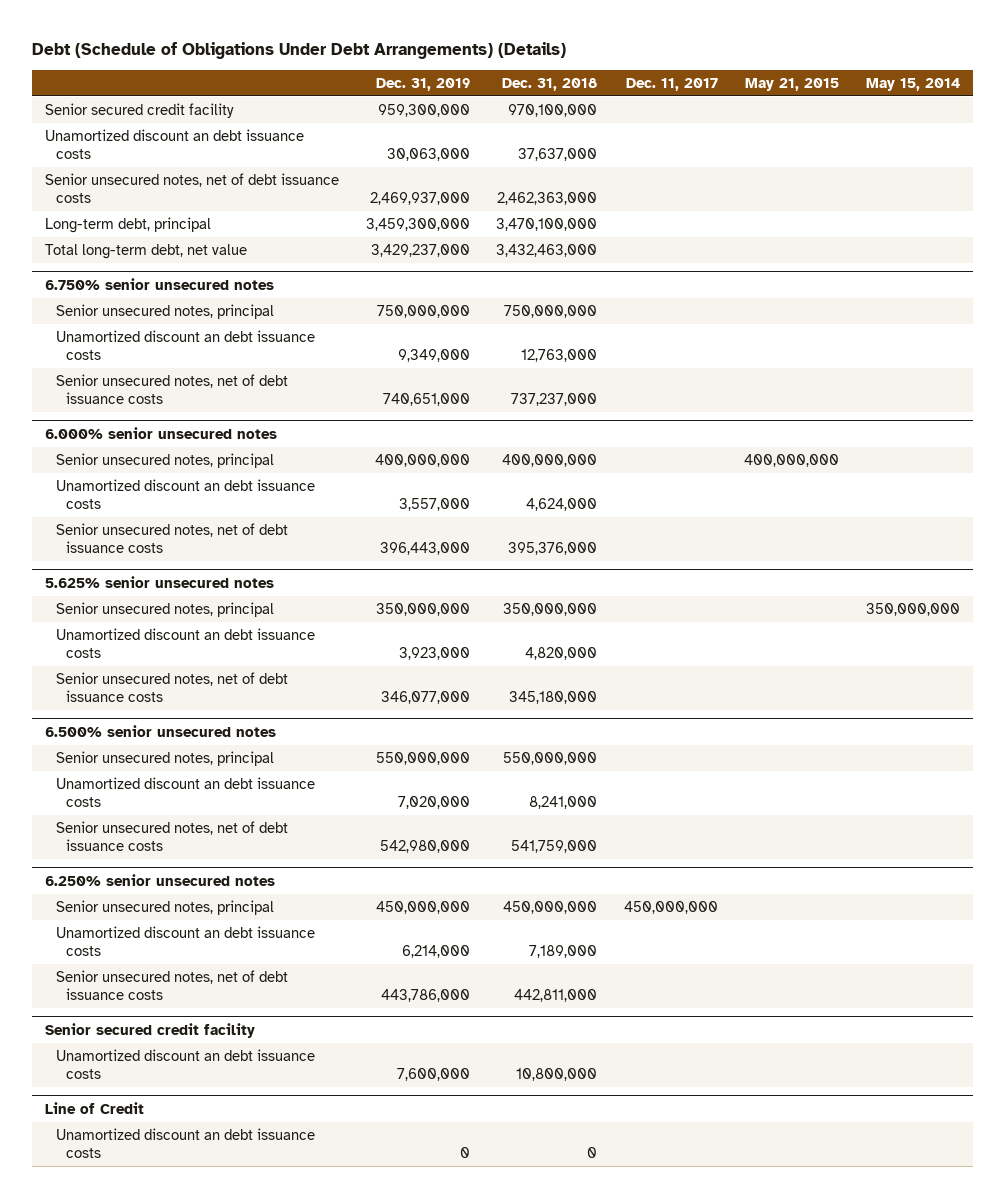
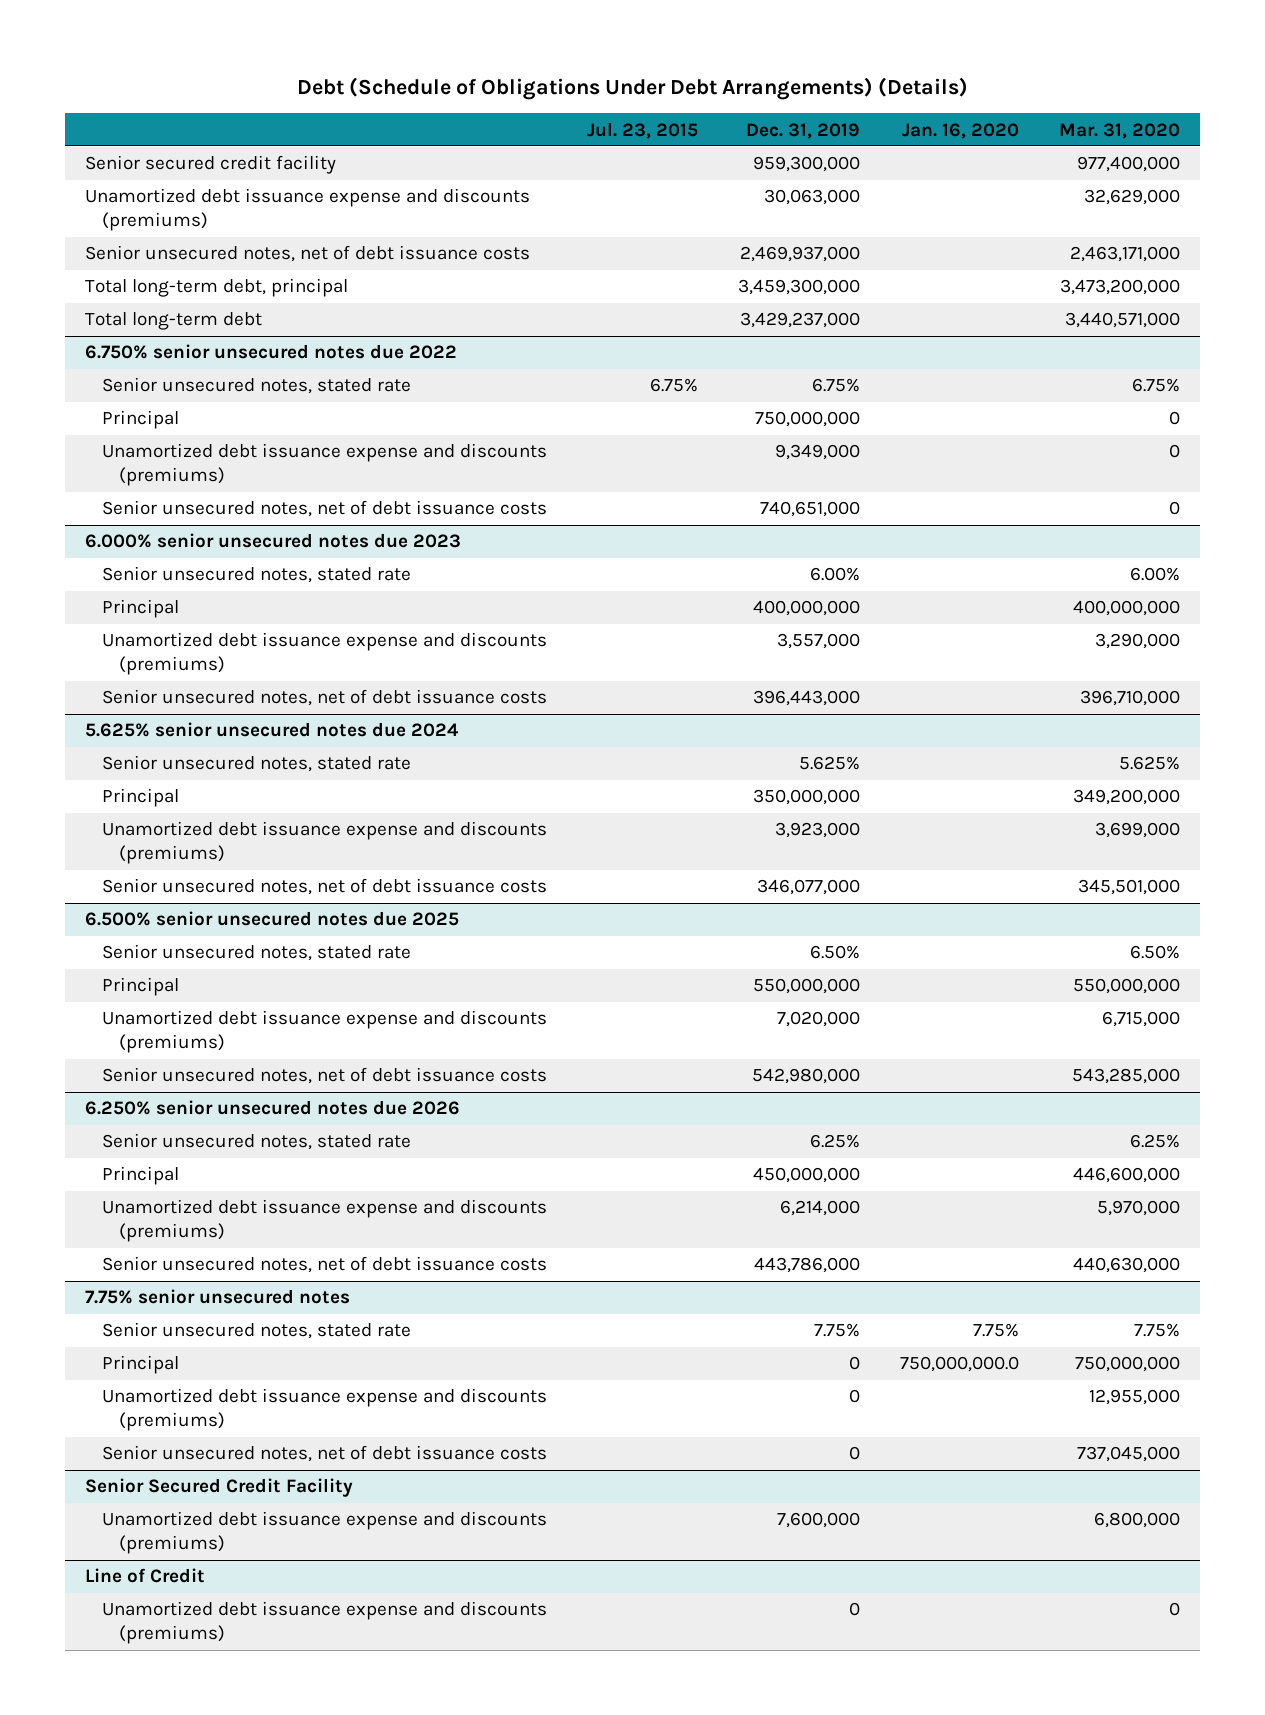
- | Dec. 31, 2019 | Dec. 31, 2018 | Dec. 11, 2017 | May 21, 2015 | May 15, 2014
+ | Jul. 23, 2015 | Dec. 31, 2019 | Jan. 16, 2020 | Mar. 31, 2020
- Unamortized discount an debt issuance costs | 30,063,000 | 37,637,000 | | |
+ Unamortized debt issuance expense and discounts (premiums) | | 30,063,000 | | 32,629,000
- Long-term debt, principal | 3,459,300,000 | 3,470,100,000 | | |
- Total long-term debt, net value | 3,429,237,000 | 3,432,463,000 | | |
- 6.750% senior unsecured notes
- Senior unsecured notes, principal | 750,000,000 | 750,000,000 | | |
- Unamortized discount an debt issuance costs | 9,349,000 | 12,763,000 | | |
+ Total long-term debt, principal | | 3,459,300,000 | | 3,473,200,000
+ Total long-term debt | | 3,429,237,000 | | 3,440,571,000
+ 6.750% senior unsecured notes due 2022
+ Senior unsecured notes, stated rate | 6.75% | 6.75% | | 6.75%
+ Principal | | 750,000,000 | | 0
+ Unamortized debt issuance expense and discounts (premiums) | | 9,349,000 | | 0
- 6.000% senior unsecured notes
- Senior unsecured notes, principal | 400,000,000 | 400,000,000 | | 400,000,000 |
- Unamortized discount an debt issuance costs | 3,557,000 | 4,624,000 | | |
+ 6.000% senior unsecured notes due 2023
+ Senior unsecured notes, stated rate | | 6.00% | | 6.00%
+ Principal | | 400,000,000 | | 400,000,000
+ Unamortized debt issuance expense and discounts (premiums) | | 3,557,000 | | 3,290,000
- 5.625% senior unsecured notes
- Senior unsecured notes, principal | 350,000,000 | 350,000,000 | | | 350,000,000
- Unamortized discount an debt issuance costs | 3,923,000 | 4,820,000 | | |
+ 5.625% senior unsecured notes due 2024
+ Senior unsecured notes, stated rate | | 5.625% | | 5.625%
+ Principal | | 350,000,000 | | 349,200,000
+ Unamortized debt issuance expense and discounts (premiums) | | 3,923,000 | | 3,699,000
- 6.500% senior unsecured notes
- Senior unsecured notes, principal | 550,000,000 | 550,000,000 | | |
- Unamortized discount an debt issuance costs | 7,020,000 | 8,241,000 | | |
+ 6.500% senior unsecured notes due 2025
+ Senior unsecured notes, stated rate | | 6.50% | | 6.50%
+ Principal | | 550,000,000 | | 550,000,000
+ Unamortized debt issuance expense and discounts (premiums) | | 7,020,000 | | 6,715,000
- 6.250% senior unsecured notes
- Senior unsecured notes, principal | 450,000,000 | 450,000,000 | 450,000,000 | |
- Unamortized discount an debt issuance costs | 6,214,000 | 7,189,000 | | |
+ 6.250% senior unsecured notes due 2026
+ Senior unsecured notes, stated rate | | 6.25% | | 6.25%
+ Principal | | 450,000,000 | | 446,600,000
+ Unamortized debt issuance expense and discounts (premiums) | | 6,214,000 | | 5,970,000
- Senior secured credit facility
- Unamortized discount an debt issuance costs | 7,600,000 | 10,800,000 | | |
+ 7.75% senior unsecured notes
+ Senior unsecured notes, stated rate | | 7.75% | 7.75% | 7.75%
+ Principal | | 0 | 750,000,000.0 | 750,000,000
+ Unamortized debt issuance expense and discounts (premiums) | | 0 | | 12,955,000
+ Senior unsecured notes, net of debt issuance costs | | 0 | | 737,045,000
+ Senior Secured Credit Facility
+ Unamortized debt issuance expense and discounts (premiums) | | 7,600,000 | | 6,800,000
@ Line of Credit
- Unamortized discount an debt issuance costs | 0 | 0 | | |
+ Unamortized debt issuance expense and discounts (premiums) | | 0 | | 0

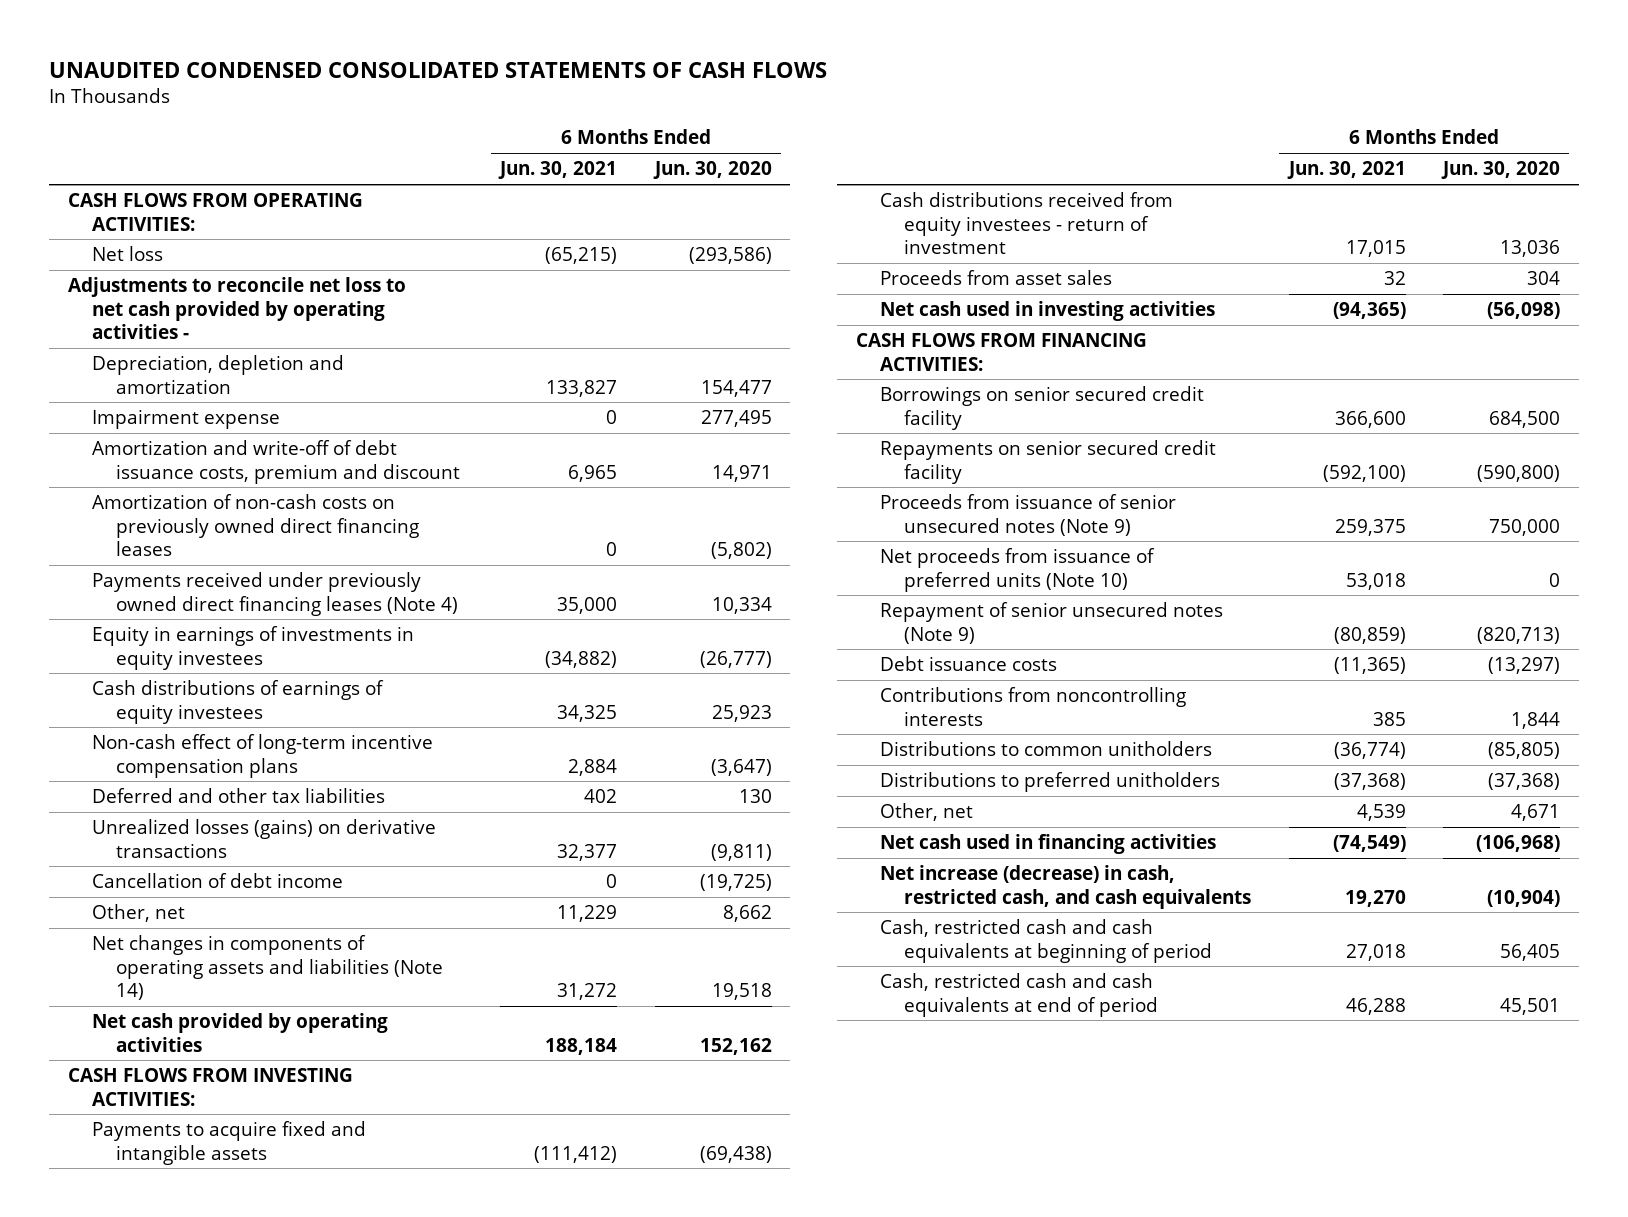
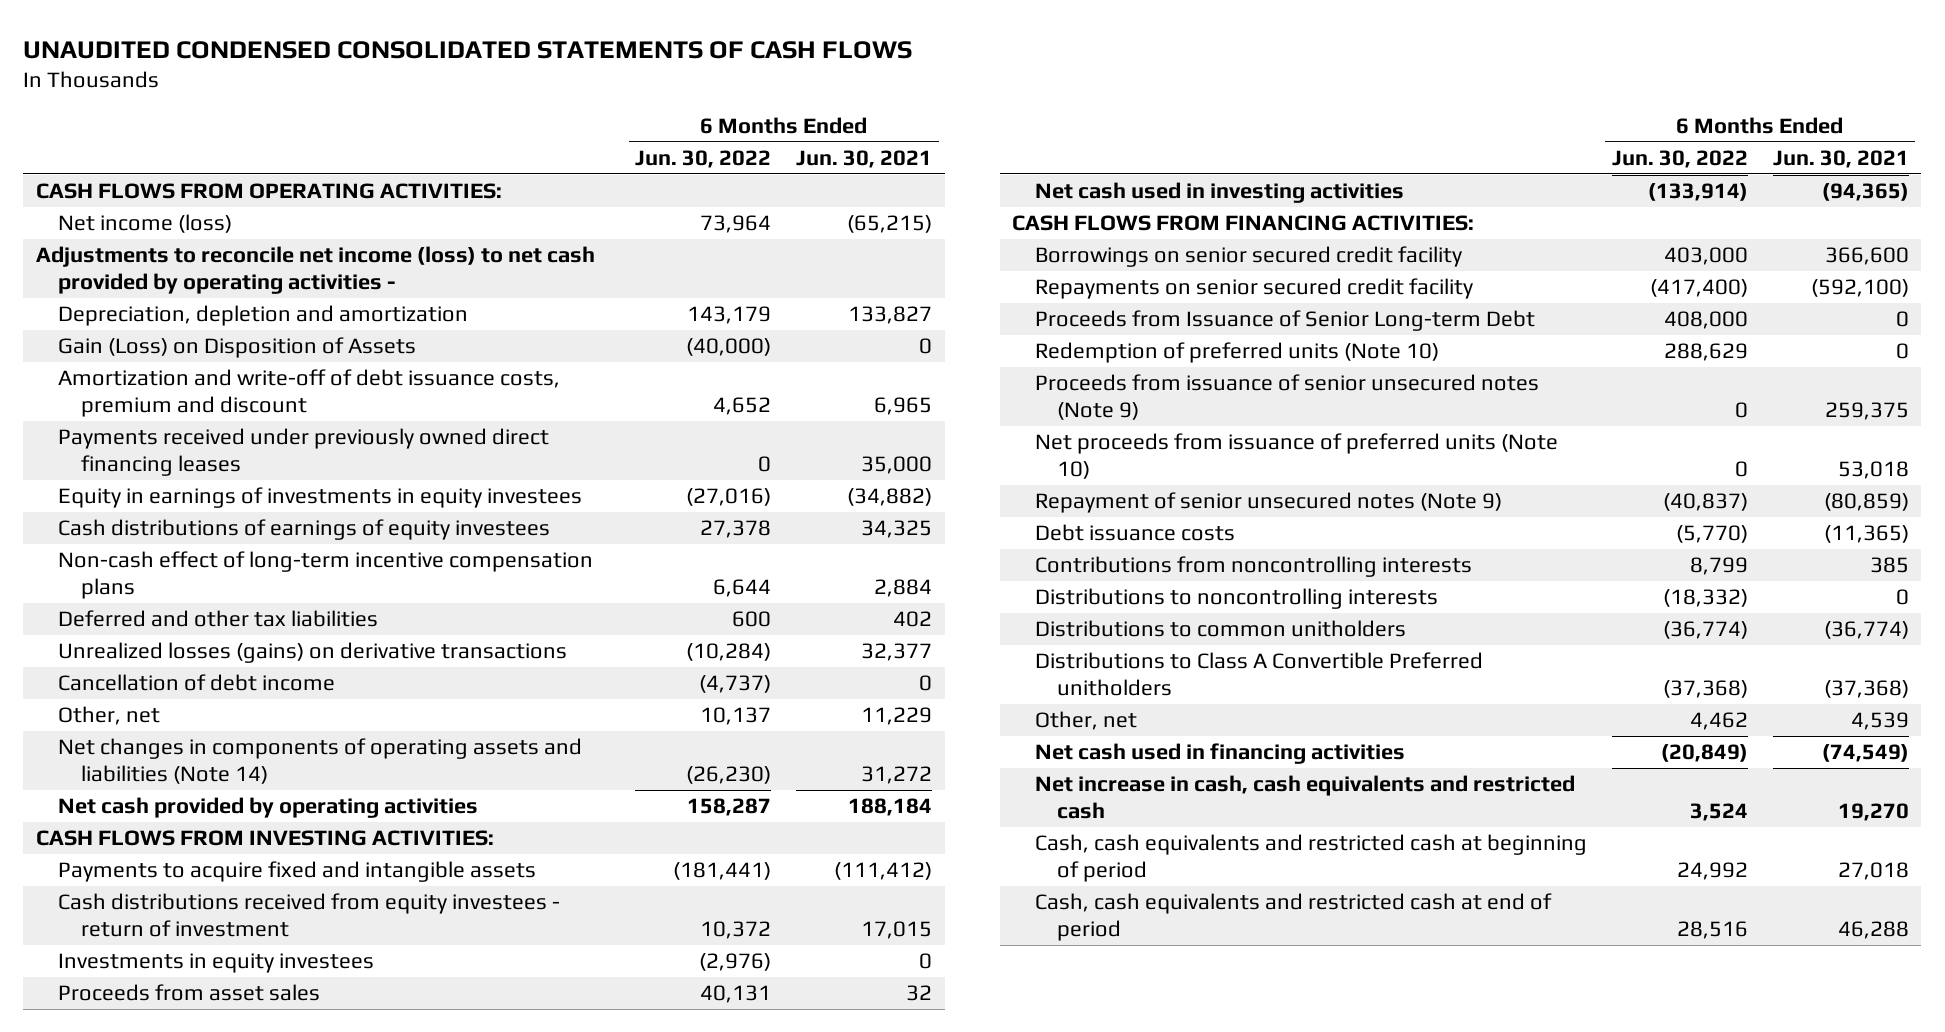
- | 6 Months Ended Jun. 30, 2021 | 6 Months Ended Jun. 30, 2020
+ | 6 Months Ended Jun. 30, 2022 | 6 Months Ended Jun. 30, 2021
- Net loss | (65,215) | (293,586)
- Adjustments to reconcile net loss to net cash provided by operating activities -
+ Net income (loss) | 73,964 | (65,215)
+ Adjustments to reconcile net income (loss) to net cash provided by operating activities -
- Impairment expense | 0 | 277,495
+ Gain (Loss) on Disposition of Assets | (40,000) | 0
- Amortization of non-cash costs on previously owned direct financing leases | 0 | (5,802)
- Payments received under previously owned direct financing leases (Note 4) | 35,000 | 10,334
+ Payments received under previously owned direct financing leases | 0 | 35,000
+ Investments in equity investees | (2,976) | 0
+ Proceeds from Issuance of Senior Long-term Debt | 408,000 | 0
+ Redemption of preferred units (Note 10) | 288,629 | 0
+ Distributions to noncontrolling interests | (18,332) | 0
- Distributions to preferred unitholders | (37,368) | (37,368)
+ Distributions to Class A Convertible Preferred unitholders | (37,368) | (37,368)
- Net increase (decrease) in cash, restricted cash, and cash equivalents | 19,270 | (10,904)
- Cash, restricted cash and cash equivalents at beginning of period | 27,018 | 56,405
- Cash, restricted cash and cash equivalents at end of period | 46,288 | 45,501
+ Net increase in cash, cash equivalents and restricted cash | 3,524 | 19,270
+ Cash, cash equivalents and restricted cash at beginning of period | 24,992 | 27,018
+ Cash, cash equivalents and restricted cash at end of period | 28,516 | 46,288

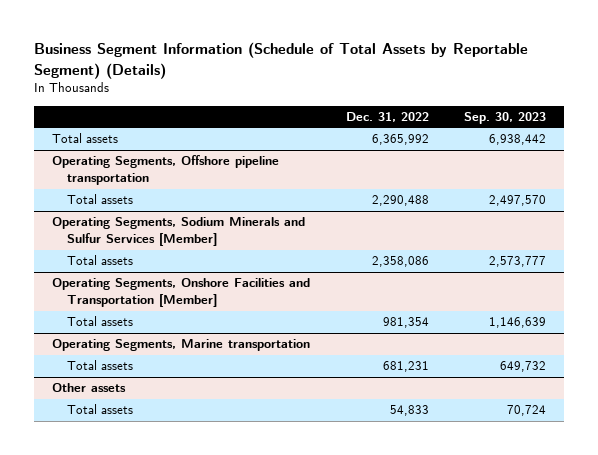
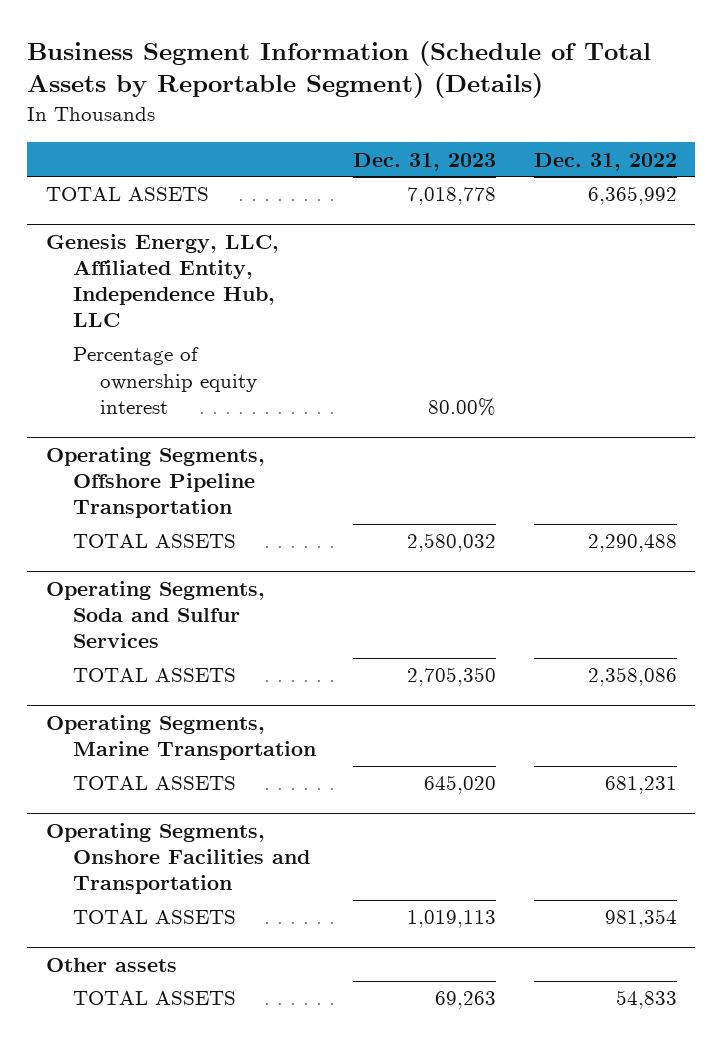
- | Dec. 31, 2022 | Sep. 30, 2023
+ | Dec. 31, 2023 | Dec. 31, 2022
- Total assets | 6,365,992 | 6,938,442
- Operating Segments, Offshore pipeline transportation
- Total assets | 2,290,488 | 2,497,570
- Operating Segments, Sodium Minerals and Sulfur Services [Member]
- Total assets | 2,358,086 | 2,573,777
- Operating Segments, Onshore Facilities and Transportation [Member]
- Total assets | 981,354 | 1,146,639
- Operating Segments, Marine transportation
- Total assets | 681,231 | 649,732
+ TOTAL ASSETS | 7,018,778 | 6,365,992
+ Genesis Energy, LLC, Affiliated Entity, Independence Hub, LLC
+ Percentage of ownership equity interest | 80.00% |
+ Operating Segments, Offshore Pipeline Transportation
+ TOTAL ASSETS | 2,580,032 | 2,290,488
+ Operating Segments, Soda and Sulfur Services
+ TOTAL ASSETS | 2,705,350 | 2,358,086
+ Operating Segments, Marine Transportation
+ TOTAL ASSETS | 645,020 | 681,231
+ Operating Segments, Onshore Facilities and Transportation
+ TOTAL ASSETS | 1,019,113 | 981,354
@ Other assets
- Total assets | 54,833 | 70,724
+ TOTAL ASSETS | 69,263 | 54,833

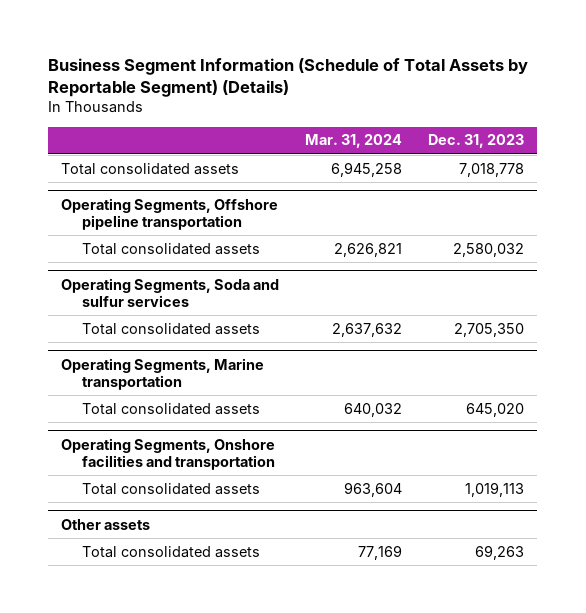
- | Dec. 31, 2023 | Dec. 31, 2022
+ | Mar. 31, 2024 | Dec. 31, 2023
- TOTAL ASSETS | 7,018,778 | 6,365,992
- Genesis Energy, LLC, Affiliated Entity, Independence Hub, LLC
- Percentage of ownership equity interest | 80.00% |
- Operating Segments, Offshore Pipeline Transportation
- TOTAL ASSETS | 2,580,032 | 2,290,488
- Operating Segments, Soda and Sulfur Services
- TOTAL ASSETS | 2,705,350 | 2,358,086
- Operating Segments, Marine Transportation
- TOTAL ASSETS | 645,020 | 681,231
- Operating Segments, Onshore Facilities and Transportation
- TOTAL ASSETS | 1,019,113 | 981,354
+ Total consolidated assets | 6,945,258 | 7,018,778
+ Operating Segments, Offshore pipeline transportation
+ Total consolidated assets | 2,626,821 | 2,580,032
+ Operating Segments, Soda and sulfur services
+ Total consolidated assets | 2,637,632 | 2,705,350
+ Operating Segments, Marine transportation
+ Total consolidated assets | 640,032 | 645,020
+ Operating Segments, Onshore facilities and transportation
+ Total consolidated assets | 963,604 | 1,019,113
@ Other assets
- TOTAL ASSETS | 69,263 | 54,833
+ Total consolidated assets | 77,169 | 69,263

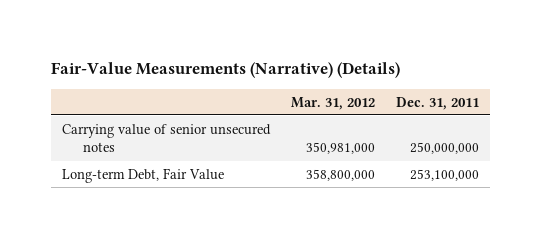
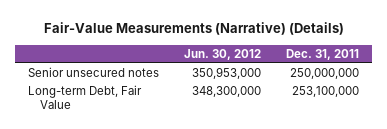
- | Mar. 31, 2012 | Dec. 31, 2011
+ | Jun. 30, 2012 | Dec. 31, 2011
- Carrying value of senior unsecured notes | 350,981,000 | 250,000,000
+ Senior unsecured notes | 350,953,000 | 250,000,000

